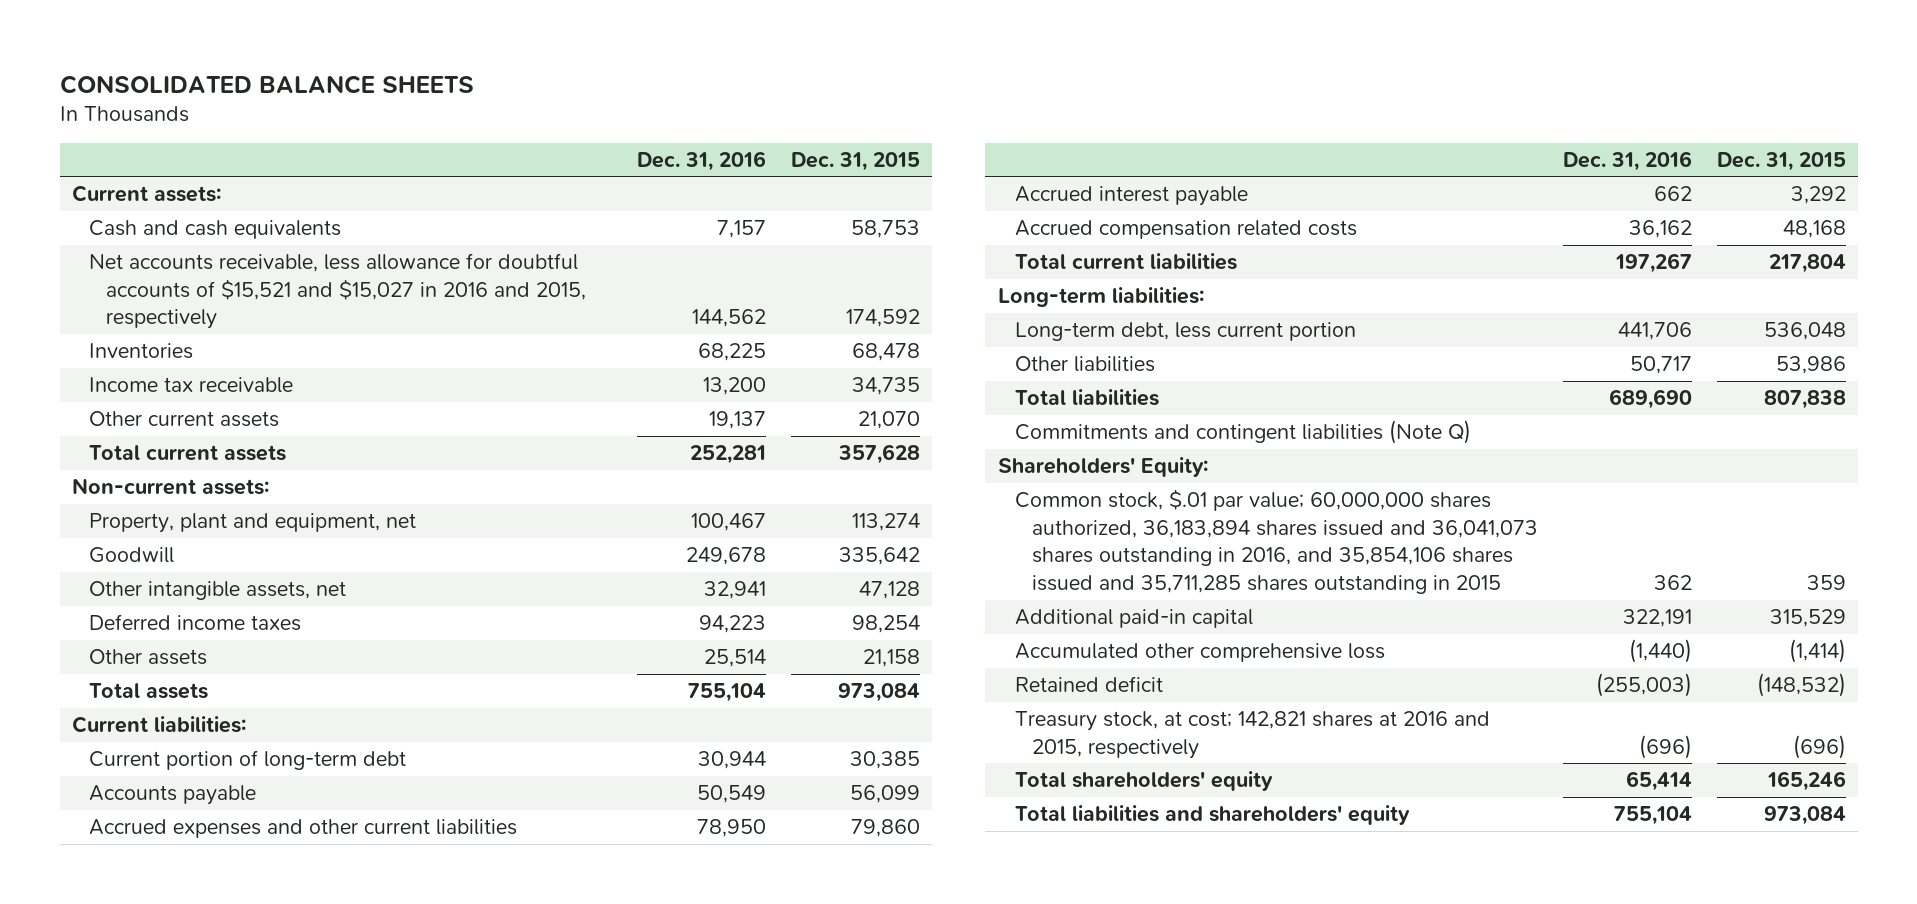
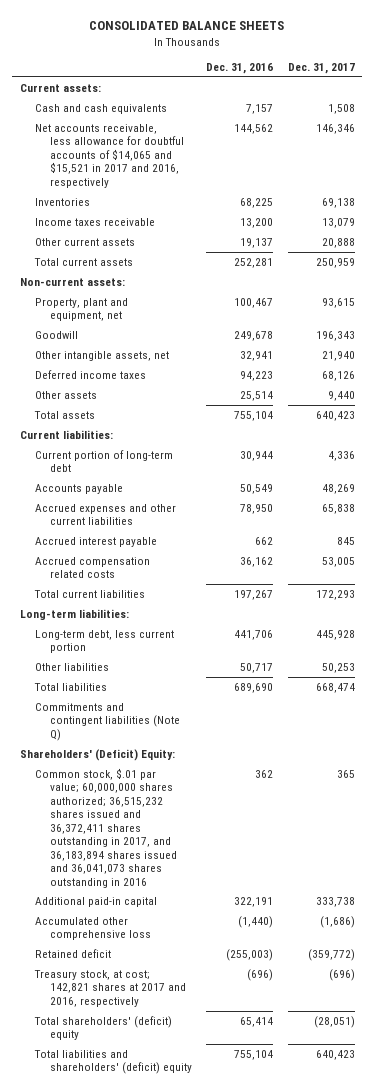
- | Dec. 31, 2016 | Dec. 31, 2015
+ | Dec. 31, 2016 | Dec. 31, 2017
- Net accounts receivable, less allowance for doubtful accounts of $15,521 and $15,027 in 2016 and 2015, respectively | 144,562 | 174,592
+ Net accounts receivable, less allowance for doubtful accounts of $14,065 and $15,521 in 2017 and 2016, respectively | 144,562 | 146,346
- Income tax receivable | 13,200 | 34,735
+ Income taxes receivable | 13,200 | 13,079
- Shareholders' Equity:
- Common stock, $.01 par value; 60,000,000 shares authorized, 36,183,894 shares issued and 36,041,073 shares outstanding in 2016, and 35,854,106 shares issued and 35,711,285 shares outstanding in 2015 | 362 | 359
+ Shareholders' (Deficit) Equity:
+ Common stock, $.01 par value; 60,000,000 shares authorized; 36,515,232 shares issued and 36,372,411 shares outstanding in 2017, and 36,183,894 shares issued and 36,041,073 shares outstanding in 2016 | 362 | 365
- Treasury stock, at cost; 142,821 shares at 2016 and 2015, respectively | (696) | (696)
- Total shareholders' equity | 65,414 | 165,246
- Total liabilities and shareholders' equity | 755,104 | 973,084
+ Treasury stock, at cost; 142,821 shares at 2017 and 2016, respectively | (696) | (696)
+ Total shareholders' (deficit) equity | 65,414 | (28,051)
+ Total liabilities and shareholders' (deficit) equity | 755,104 | 640,423

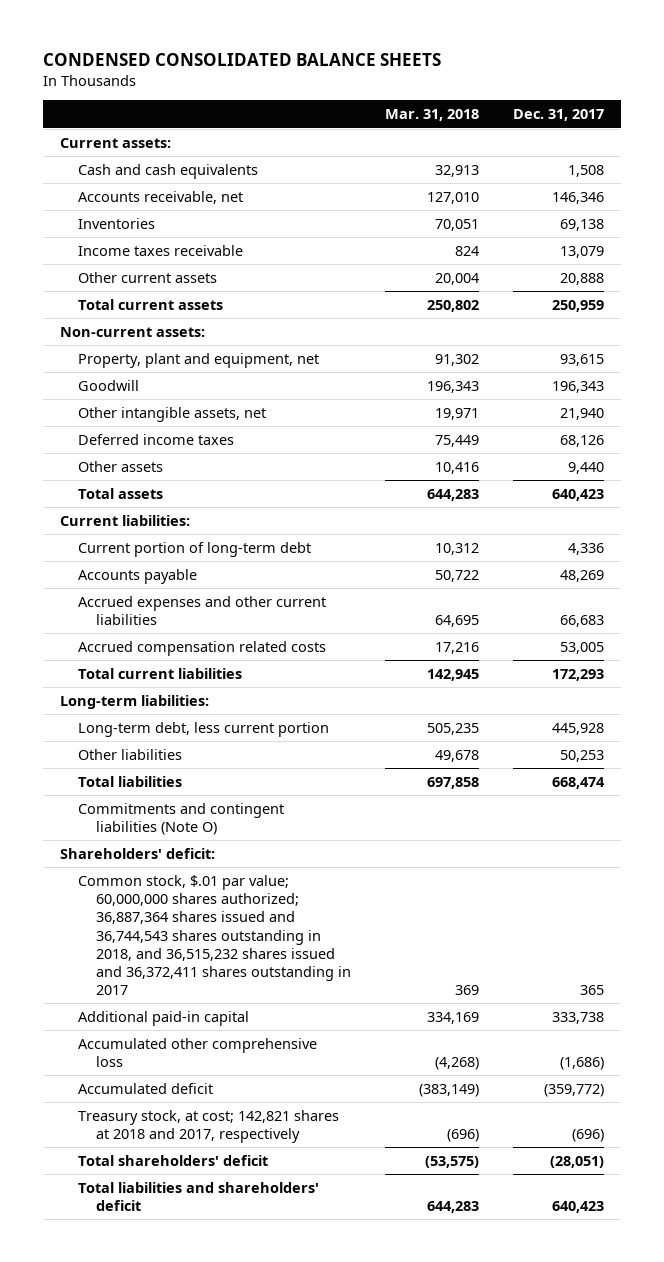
- CONSOLIDATED BALANCE SHEETS
+ CONDENSED CONSOLIDATED BALANCE SHEETS
- | Dec. 31, 2016 | Dec. 31, 2017
+ | Mar. 31, 2018 | Dec. 31, 2017
- Net accounts receivable, less allowance for doubtful accounts of $14,065 and $15,521 in 2017 and 2016, respectively | 144,562 | 146,346
+ Accounts receivable, net | 127,010 | 146,346
- Accrued expenses and other current liabilities | 78,950 | 65,838
- Accrued interest payable | 662 | 845
+ Accrued expenses and other current liabilities | 64,695 | 66,683
- Commitments and contingent liabilities (Note Q)
- Shareholders' (Deficit) Equity:
- Common stock, $.01 par value; 60,000,000 shares authorized; 36,515,232 shares issued and 36,372,411 shares outstanding in 2017, and 36,183,894 shares issued and 36,041,073 shares outstanding in 2016 | 362 | 365
+ Commitments and contingent liabilities (Note O)
+ Shareholders' deficit:
+ Common stock, $.01 par value; 60,000,000 shares authorized; 36,887,364 shares issued and 36,744,543 shares outstanding in 2018, and 36,515,232 shares issued and 36,372,411 shares outstanding in 2017 | 369 | 365
- Retained deficit | (255,003) | (359,772)
- Treasury stock, at cost; 142,821 shares at 2017 and 2016, respectively | (696) | (696)
- Total shareholders' (deficit) equity | 65,414 | (28,051)
- Total liabilities and shareholders' (deficit) equity | 755,104 | 640,423
+ Accumulated deficit | (383,149) | (359,772)
+ Treasury stock, at cost; 142,821 shares at 2018 and 2017, respectively | (696) | (696)
+ Total shareholders' deficit | (53,575) | (28,051)
+ Total liabilities and shareholders' deficit | 644,283 | 640,423

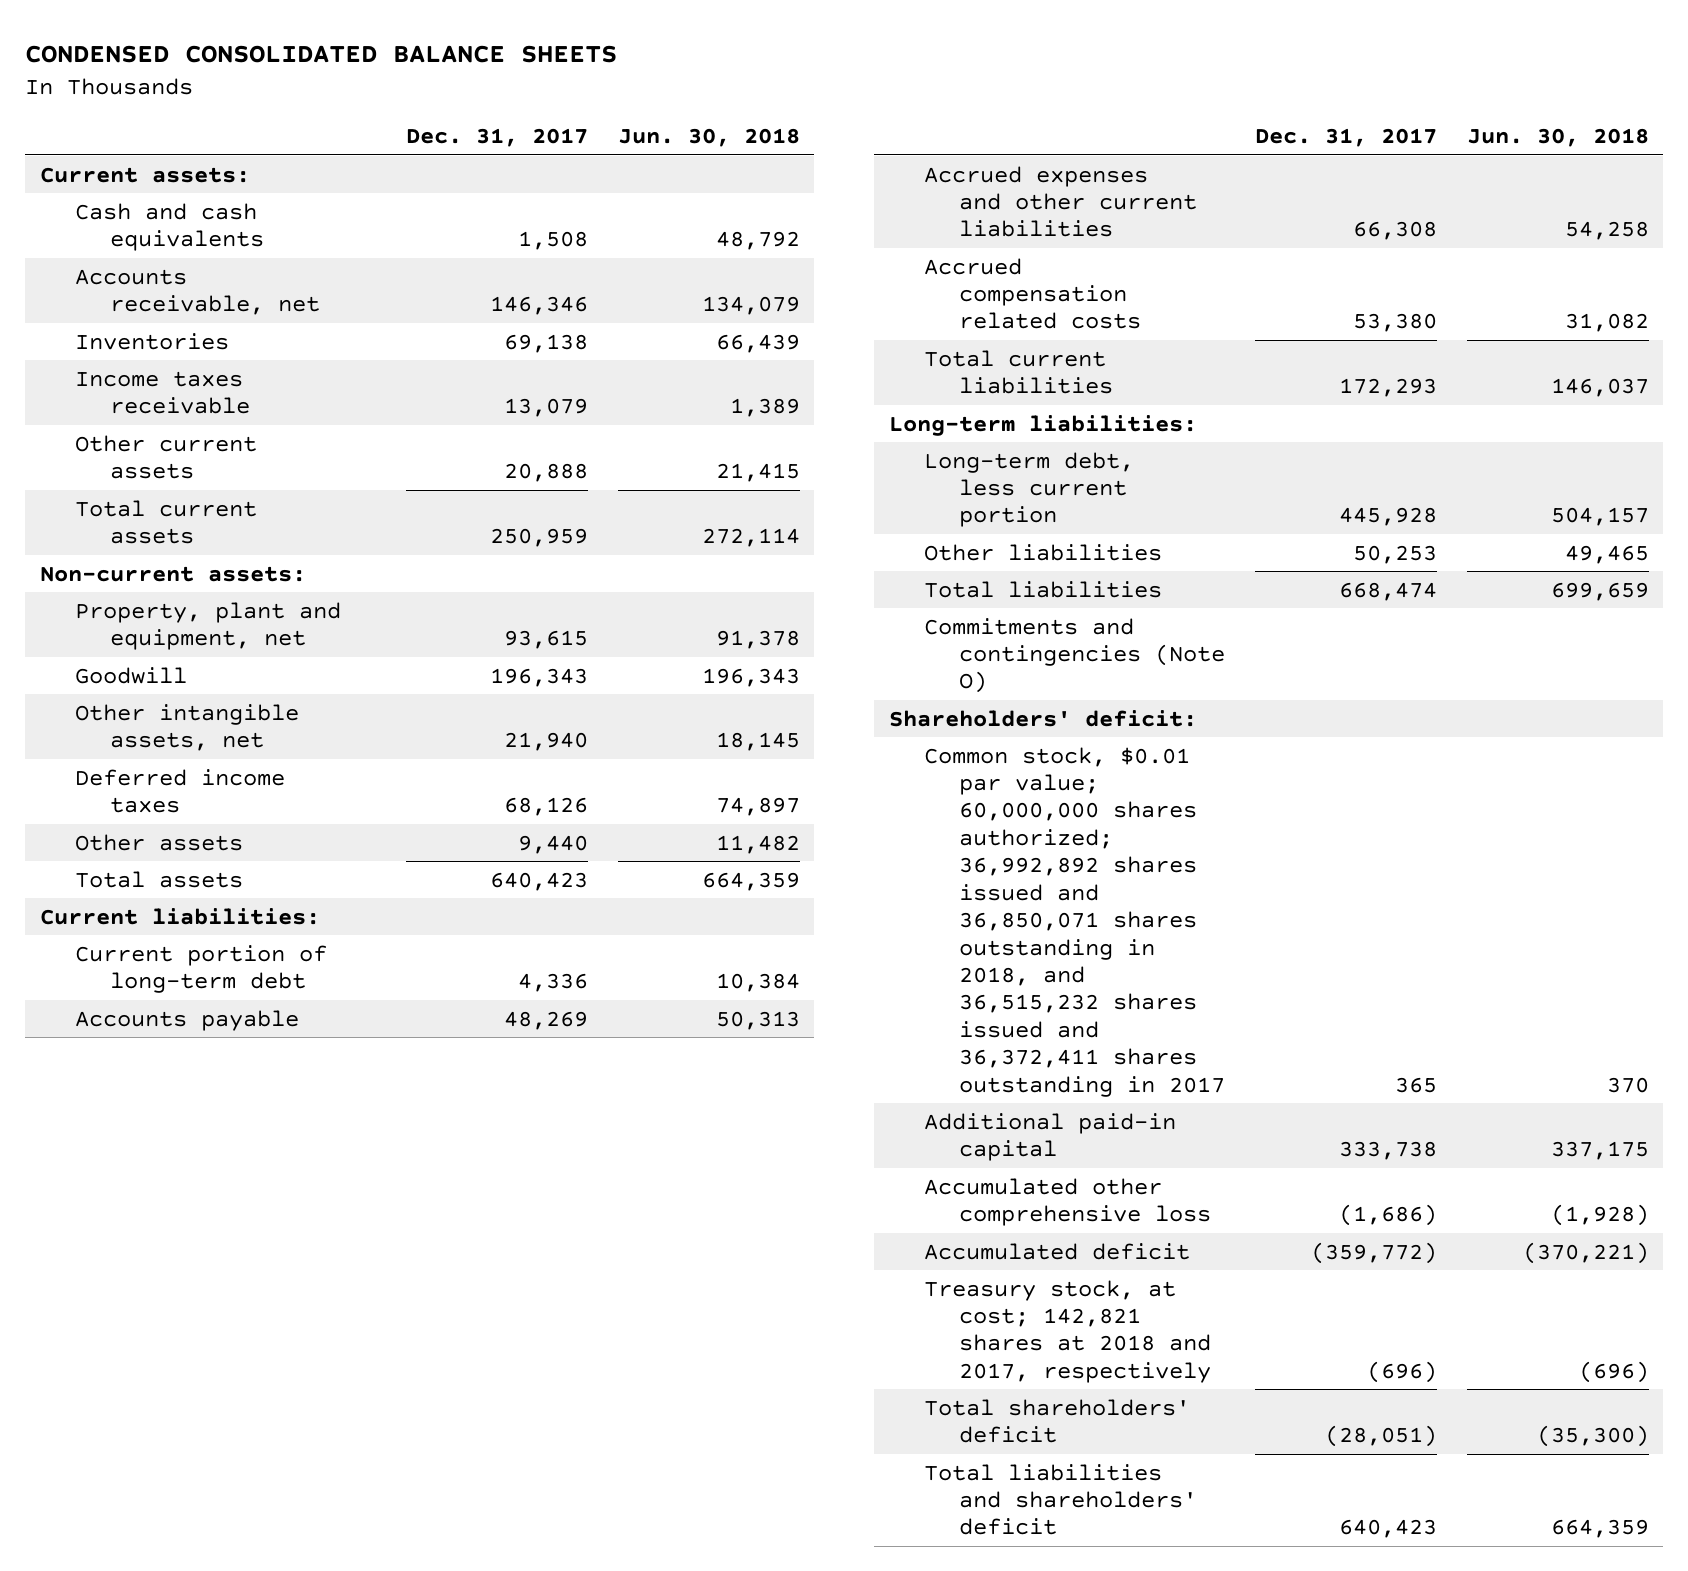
- | Mar. 31, 2018 | Dec. 31, 2017
+ | Dec. 31, 2017 | Jun. 30, 2018
- Accrued expenses and other current liabilities | 64,695 | 66,683
- Accrued compensation related costs | 17,216 | 53,005
+ Accrued expenses and other current liabilities | 66,308 | 54,258
+ Accrued compensation related costs | 53,380 | 31,082
- Commitments and contingent liabilities (Note O)
+ Commitments and contingencies (Note O)
- Common stock, $.01 par value; 60,000,000 shares authorized; 36,887,364 shares issued and 36,744,543 shares outstanding in 2018, and 36,515,232 shares issued and 36,372,411 shares outstanding in 2017 | 369 | 365
+ Common stock, $0.01 par value; 60,000,000 shares authorized; 36,992,892 shares issued and 36,850,071 shares outstanding in 2018, and 36,515,232 shares issued and 36,372,411 shares outstanding in 2017 | 365 | 370

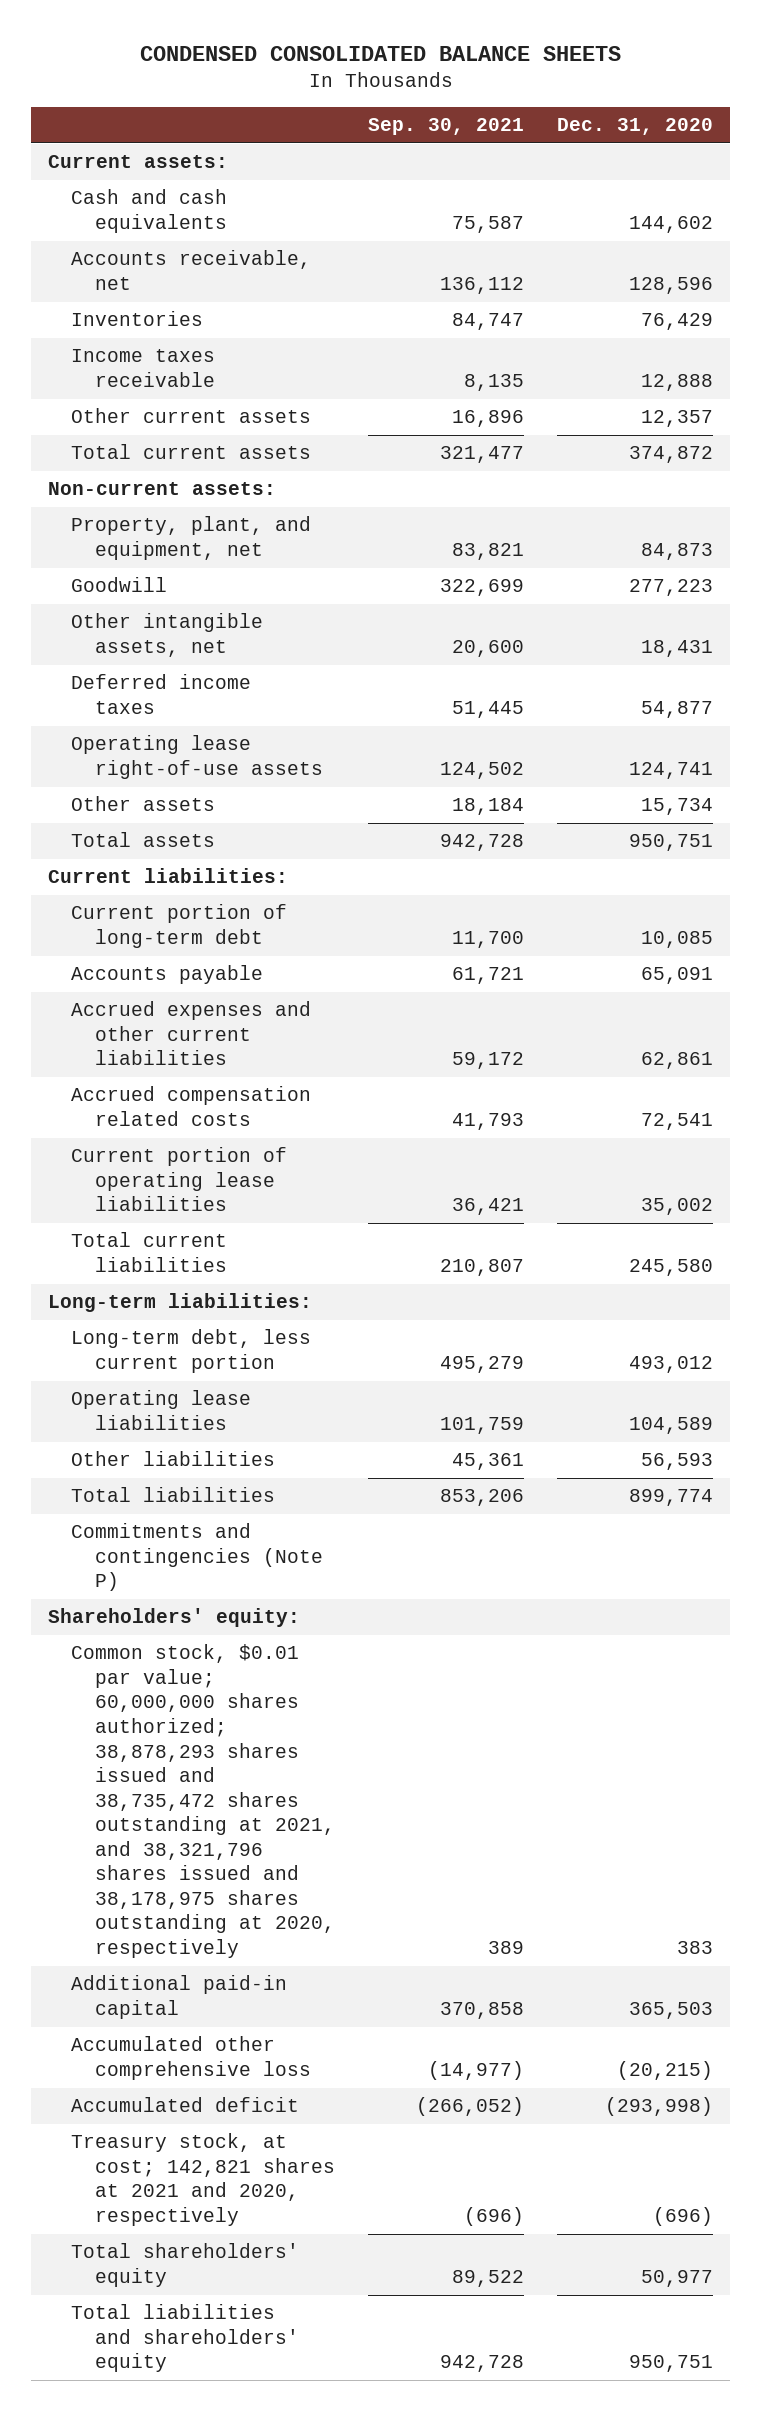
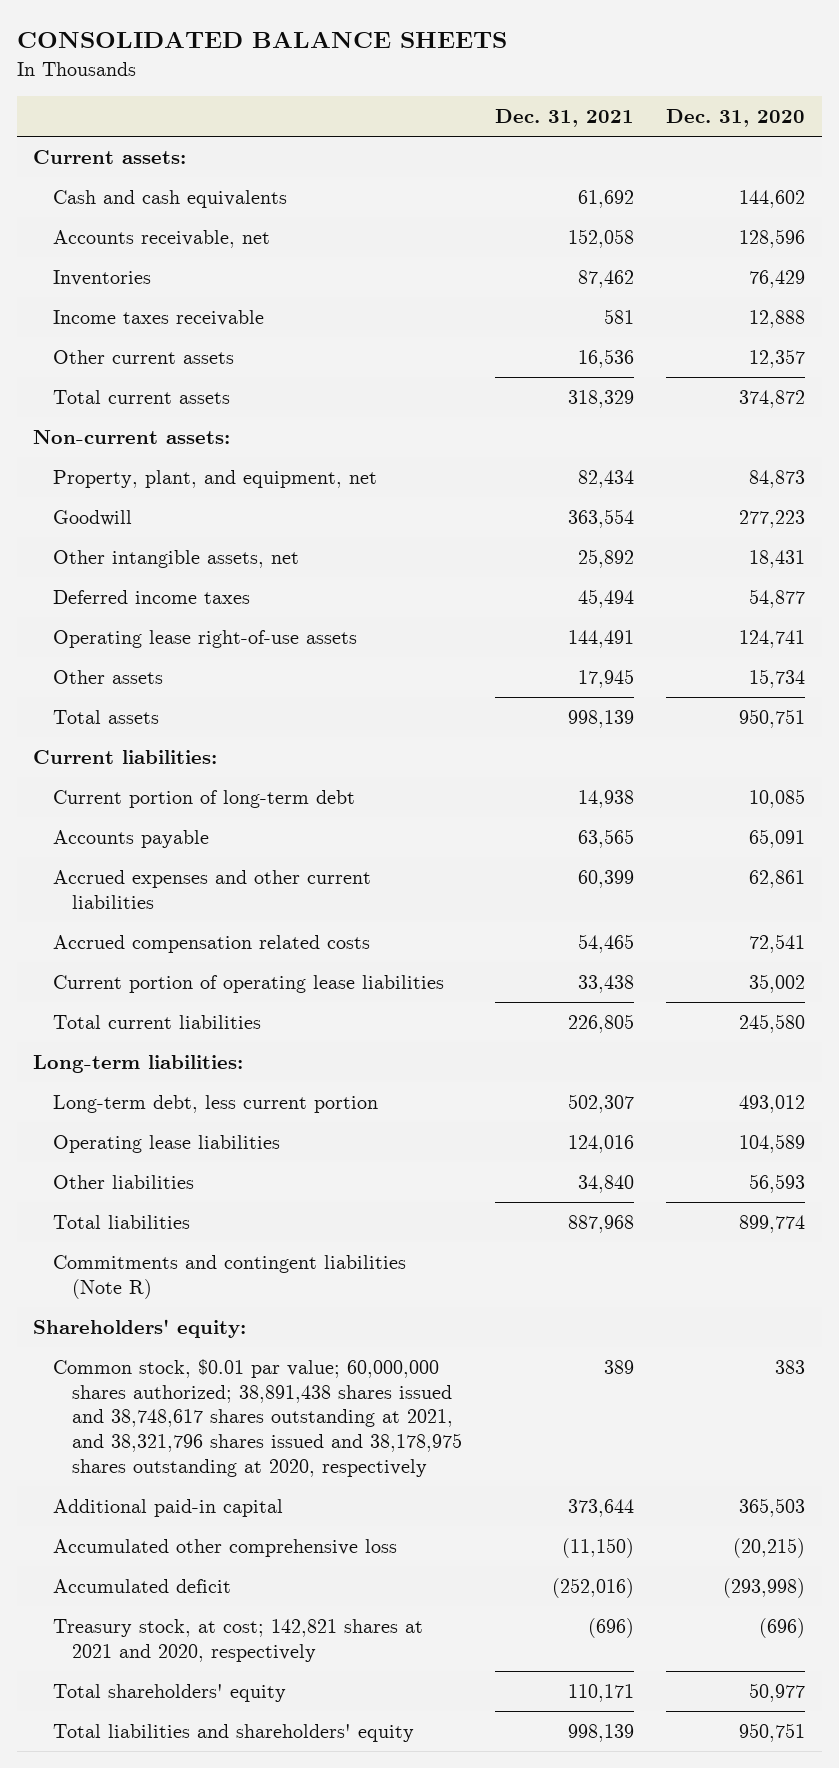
- CONDENSED CONSOLIDATED BALANCE SHEETS
+ CONSOLIDATED BALANCE SHEETS
- | Sep. 30, 2021 | Dec. 31, 2020
+ | Dec. 31, 2021 | Dec. 31, 2020
- Commitments and contingencies (Note P)
+ Commitments and contingent liabilities (Note R)
- Common stock, $0.01 par value; 60,000,000 shares authorized; 38,878,293 shares issued and 38,735,472 shares outstanding at 2021, and 38,321,796 shares issued and 38,178,975 shares outstanding at 2020, respectively | 389 | 383
+ Common stock, $0.01 par value; 60,000,000 shares authorized; 38,891,438 shares issued and 38,748,617 shares outstanding at 2021, and 38,321,796 shares issued and 38,178,975 shares outstanding at 2020, respectively | 389 | 383

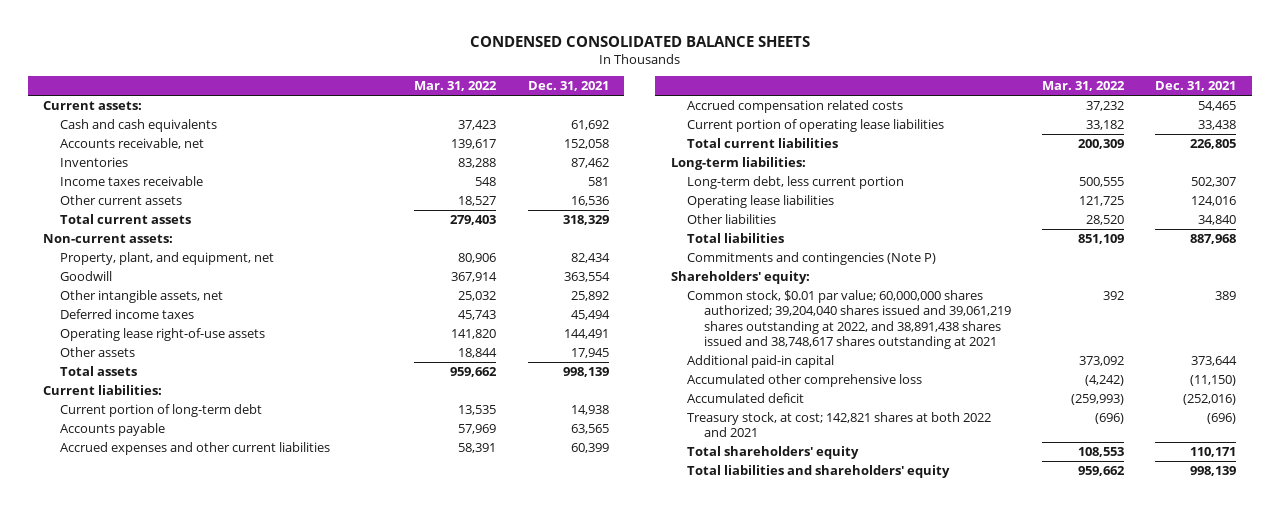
- CONSOLIDATED BALANCE SHEETS
+ CONDENSED CONSOLIDATED BALANCE SHEETS
- | Dec. 31, 2021 | Dec. 31, 2020
+ | Mar. 31, 2022 | Dec. 31, 2021
- Commitments and contingent liabilities (Note R)
+ Commitments and contingencies (Note P)
- Common stock, $0.01 par value; 60,000,000 shares authorized; 38,891,438 shares issued and 38,748,617 shares outstanding at 2021, and 38,321,796 shares issued and 38,178,975 shares outstanding at 2020, respectively | 389 | 383
+ Common stock, $0.01 par value; 60,000,000 shares authorized; 39,204,040 shares issued and 39,061,219 shares outstanding at 2022, and 38,891,438 shares issued and 38,748,617 shares outstanding at 2021 | 392 | 389
- Treasury stock, at cost; 142,821 shares at 2021 and 2020, respectively | (696) | (696)
+ Treasury stock, at cost; 142,821 shares at both 2022 and 2021 | (696) | (696)

